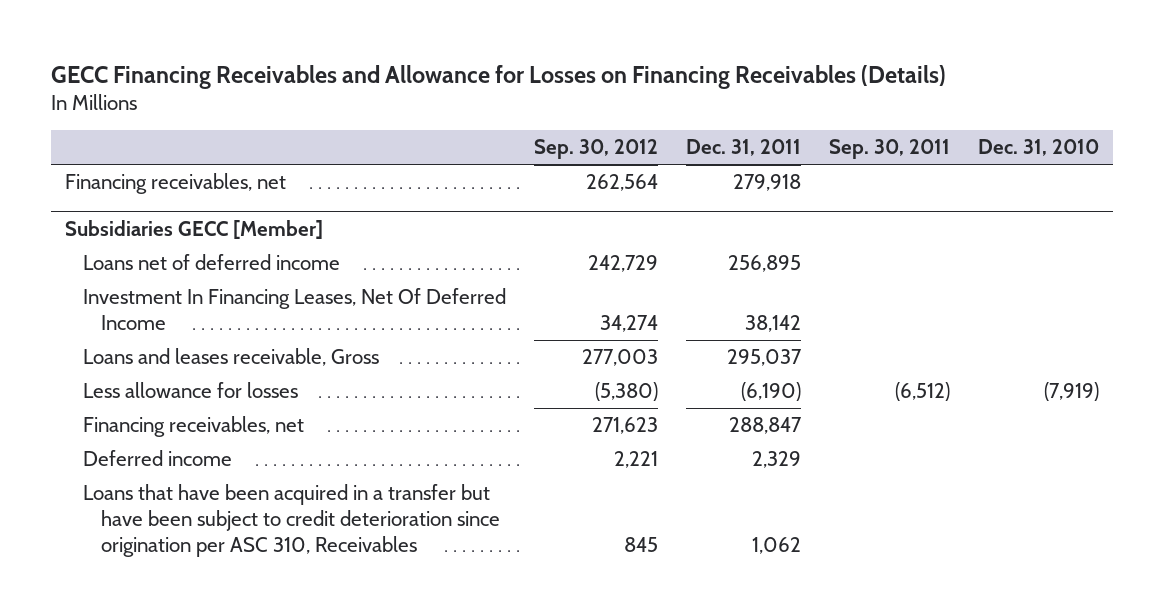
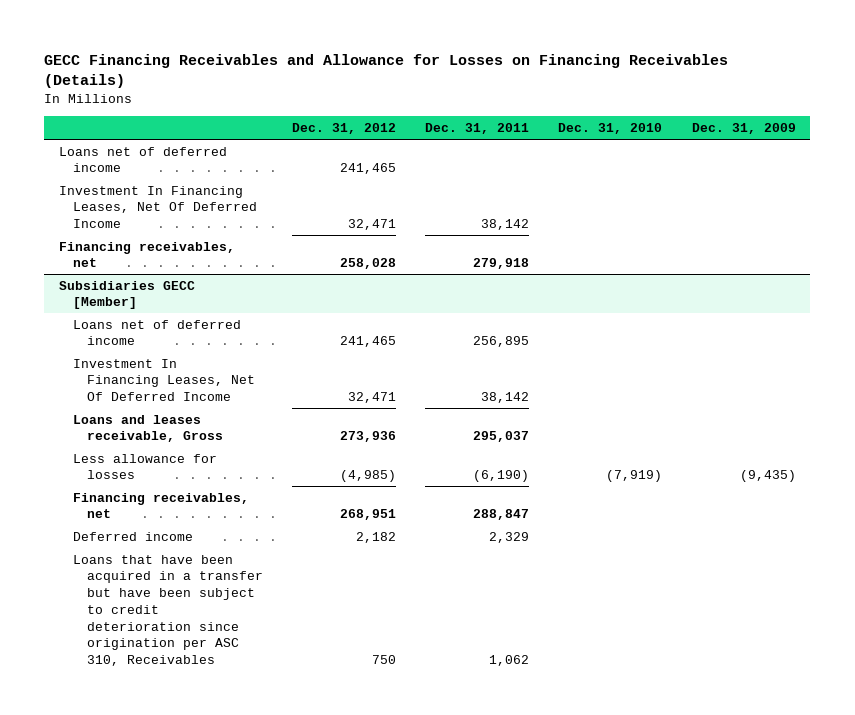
- | Sep. 30, 2012 | Dec. 31, 2011 | Sep. 30, 2011 | Dec. 31, 2010
+ | Dec. 31, 2012 | Dec. 31, 2011 | Dec. 31, 2010 | Dec. 31, 2009
+ Loans net of deferred income | 241,465 | | |
+ Investment In Financing Leases, Net Of Deferred Income | 32,471 | 38,142 | |

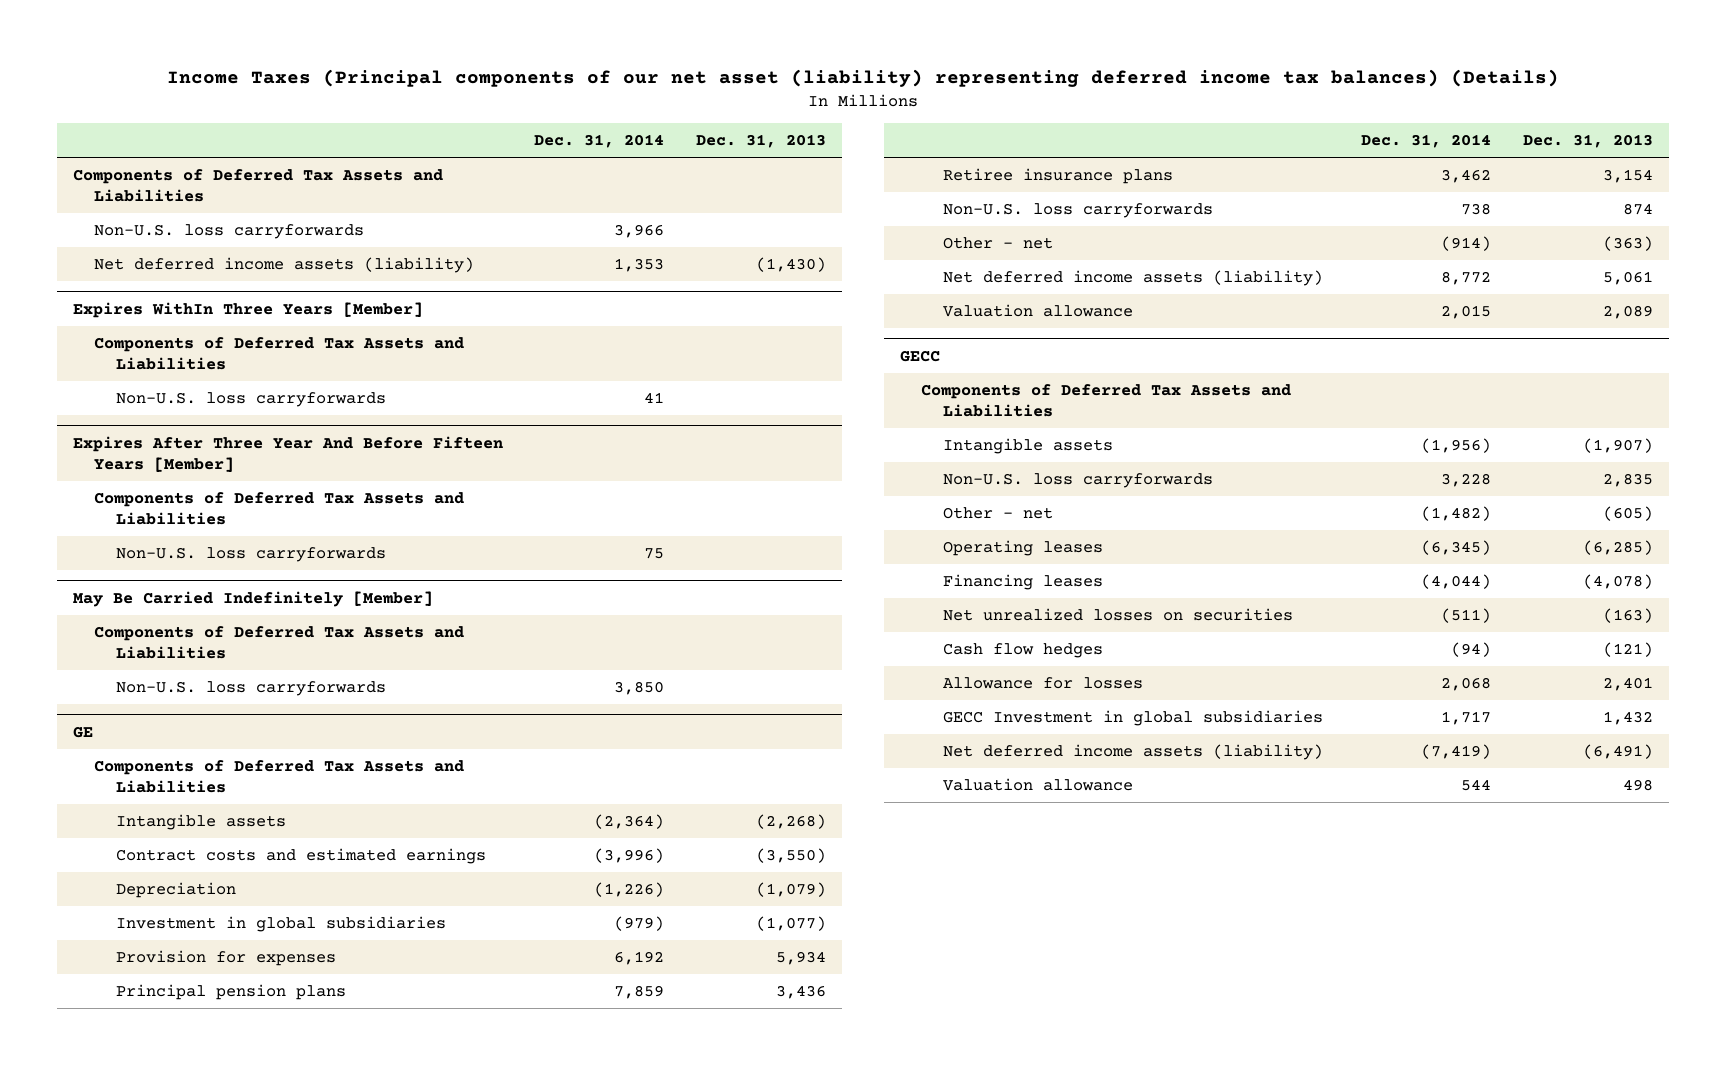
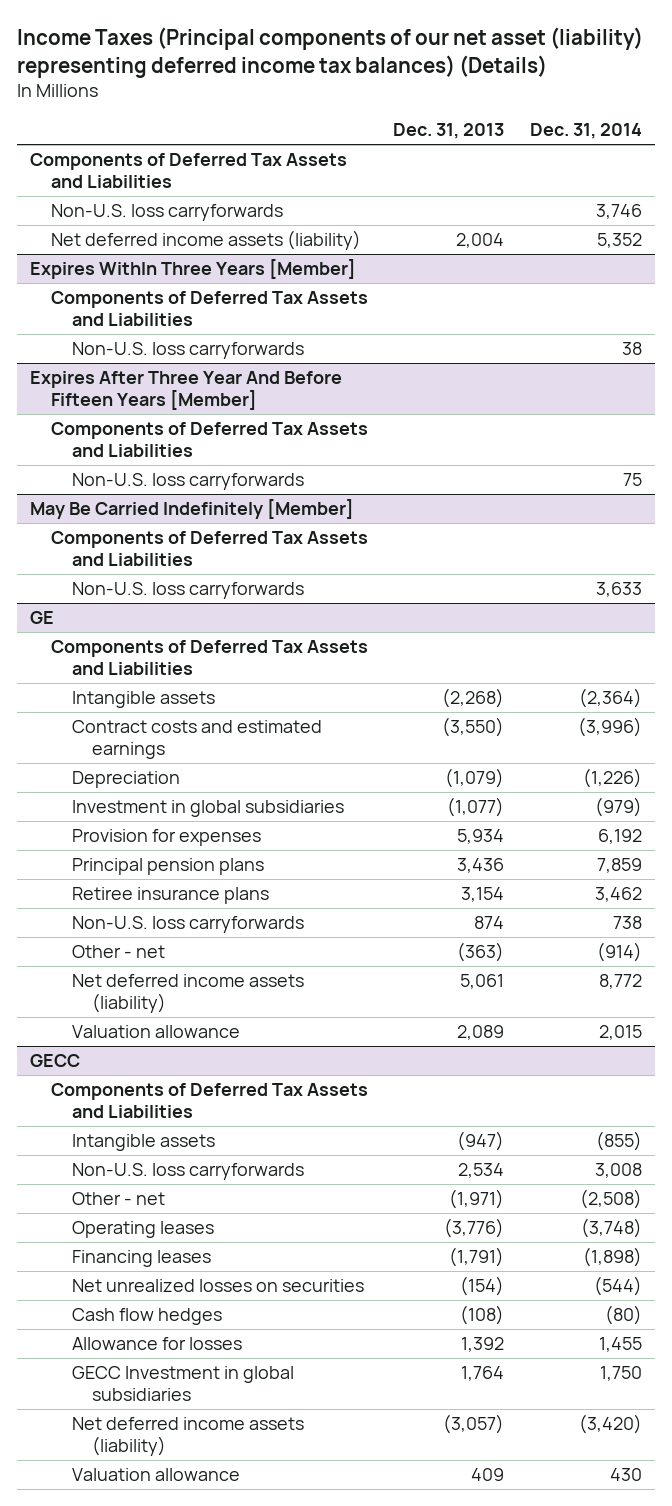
- | Dec. 31, 2014 | Dec. 31, 2013
+ | Dec. 31, 2013 | Dec. 31, 2014
- Non-U.S. loss carryforwards | 3,966 |
- Net deferred income assets (liability) | 1,353 | (1,430)
+ Non-U.S. loss carryforwards | | 3,746
+ Net deferred income assets (liability) | 2,004 | 5,352
@ Expires WithIn Three Years [Member]
- Non-U.S. loss carryforwards | 41 |
+ Non-U.S. loss carryforwards | | 38
@ May Be Carried Indefinitely [Member]
- Non-U.S. loss carryforwards | 3,850 |
+ Non-U.S. loss carryforwards | | 3,633
@ GECC
- Intangible assets | (1,956) | (1,907)
- Non-U.S. loss carryforwards | 3,228 | 2,835
- Other - net | (1,482) | (605)
- Operating leases | (6,345) | (6,285)
- Financing leases | (4,044) | (4,078)
- Net unrealized losses on securities | (511) | (163)
- Cash flow hedges | (94) | (121)
- Allowance for losses | 2,068 | 2,401
- GECC Investment in global subsidiaries | 1,717 | 1,432
- Net deferred income assets (liability) | (7,419) | (6,491)
- Valuation allowance | 544 | 498
+ Intangible assets | (947) | (855)
+ Non-U.S. loss carryforwards | 2,534 | 3,008
+ Other - net | (1,971) | (2,508)
+ Operating leases | (3,776) | (3,748)
+ Financing leases | (1,791) | (1,898)
+ Net unrealized losses on securities | (154) | (544)
+ Cash flow hedges | (108) | (80)
+ Allowance for losses | 1,392 | 1,455
+ GECC Investment in global subsidiaries | 1,764 | 1,750
+ Net deferred income assets (liability) | (3,057) | (3,420)
+ Valuation allowance | 409 | 430

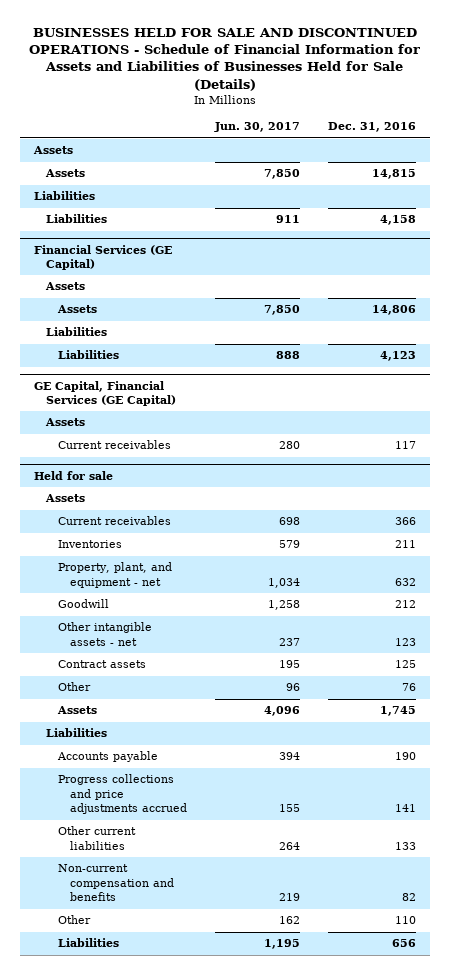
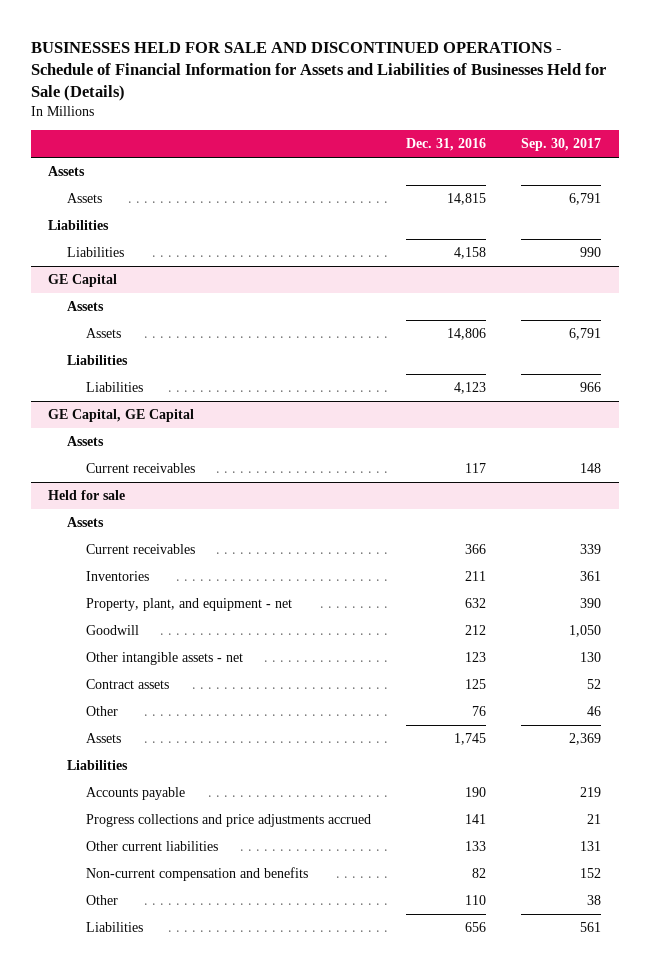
- | Jun. 30, 2017 | Dec. 31, 2016
+ | Dec. 31, 2016 | Sep. 30, 2017
- Financial Services (GE Capital)
+ GE Capital
- GE Capital, Financial Services (GE Capital)
+ GE Capital, GE Capital

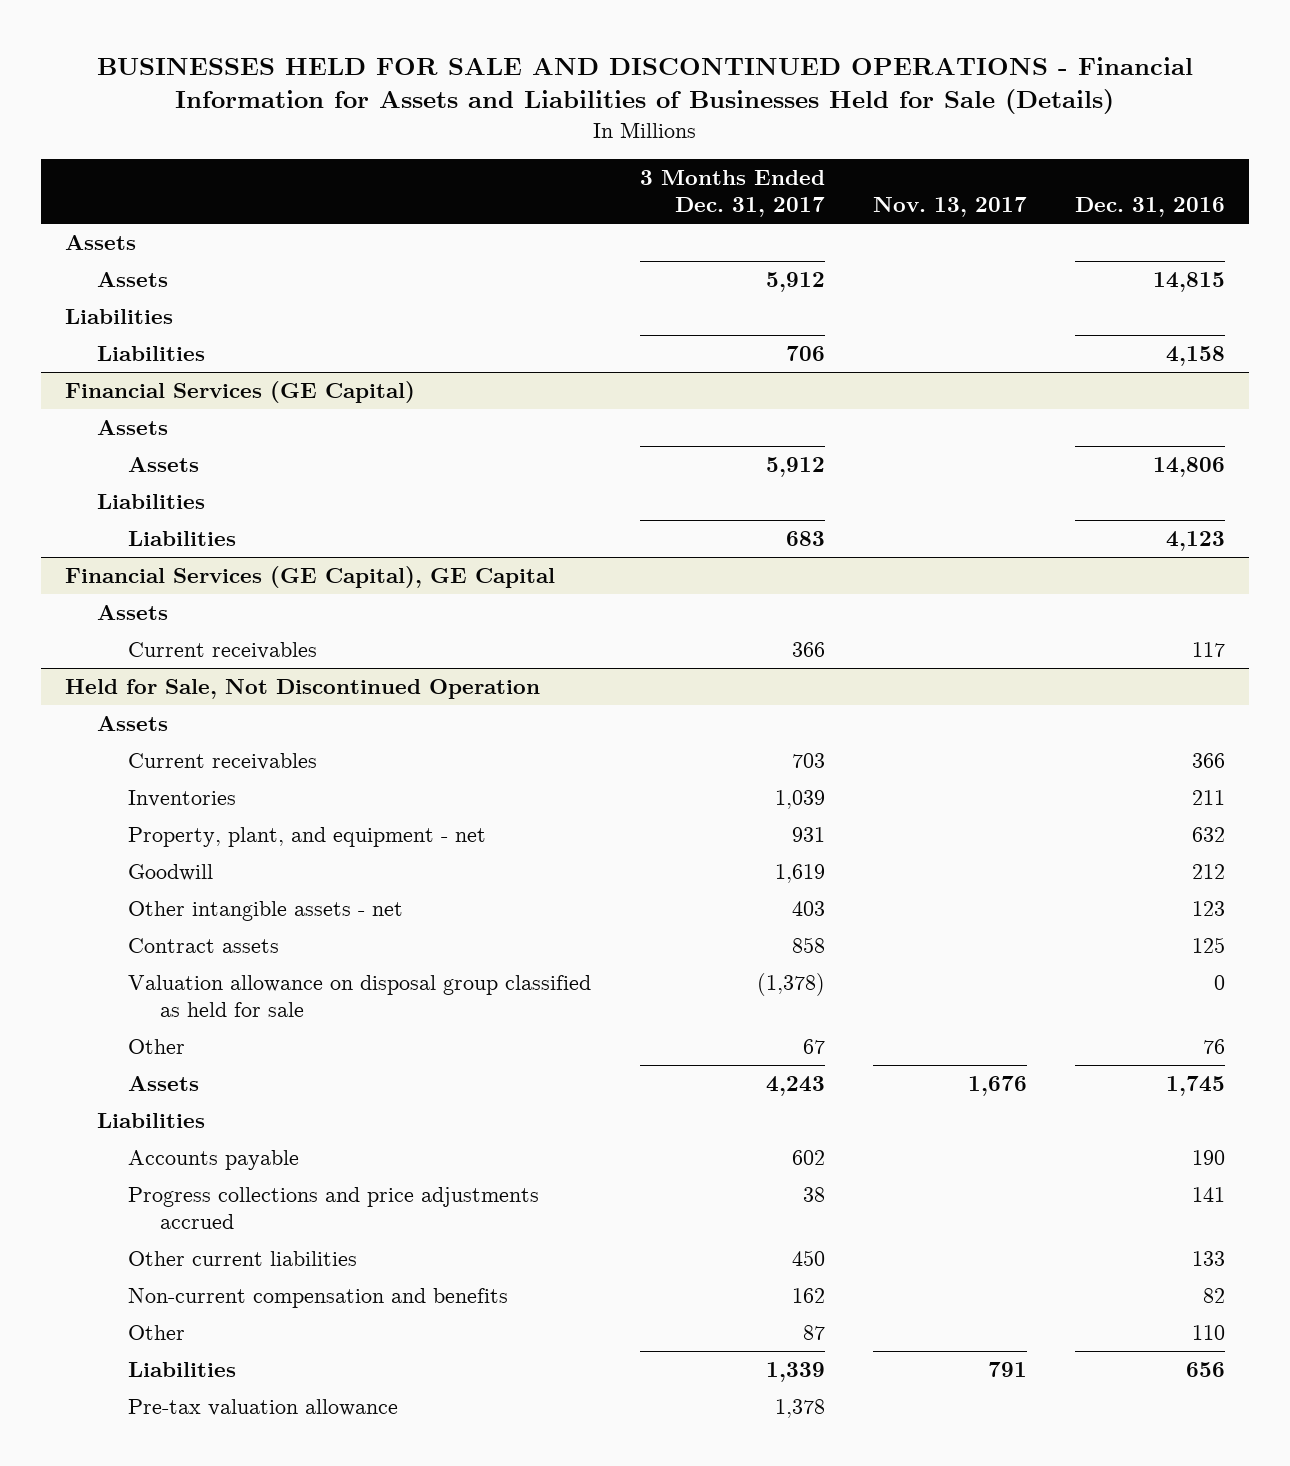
- BUSINESSES HELD FOR SALE AND DISCONTINUED OPERATIONS - Schedule of Financial Information for Assets and Liabilities of Businesses Held for Sale (Details)
+ BUSINESSES HELD FOR SALE AND DISCONTINUED OPERATIONS - Financial Information for Assets and Liabilities of Businesses Held for Sale (Details)
- | Dec. 31, 2016 | Sep. 30, 2017
+ | 3 Months Ended Dec. 31, 2017 | Nov. 13, 2017 | Dec. 31, 2016
- GE Capital
+ Financial Services (GE Capital)
- GE Capital, GE Capital
+ Financial Services (GE Capital), GE Capital
- Held for sale
+ Held for Sale, Not Discontinued Operation
+ Valuation allowance on disposal group classified as held for sale | (1,378) | | 0
+ Pre-tax valuation allowance | 1,378 | |

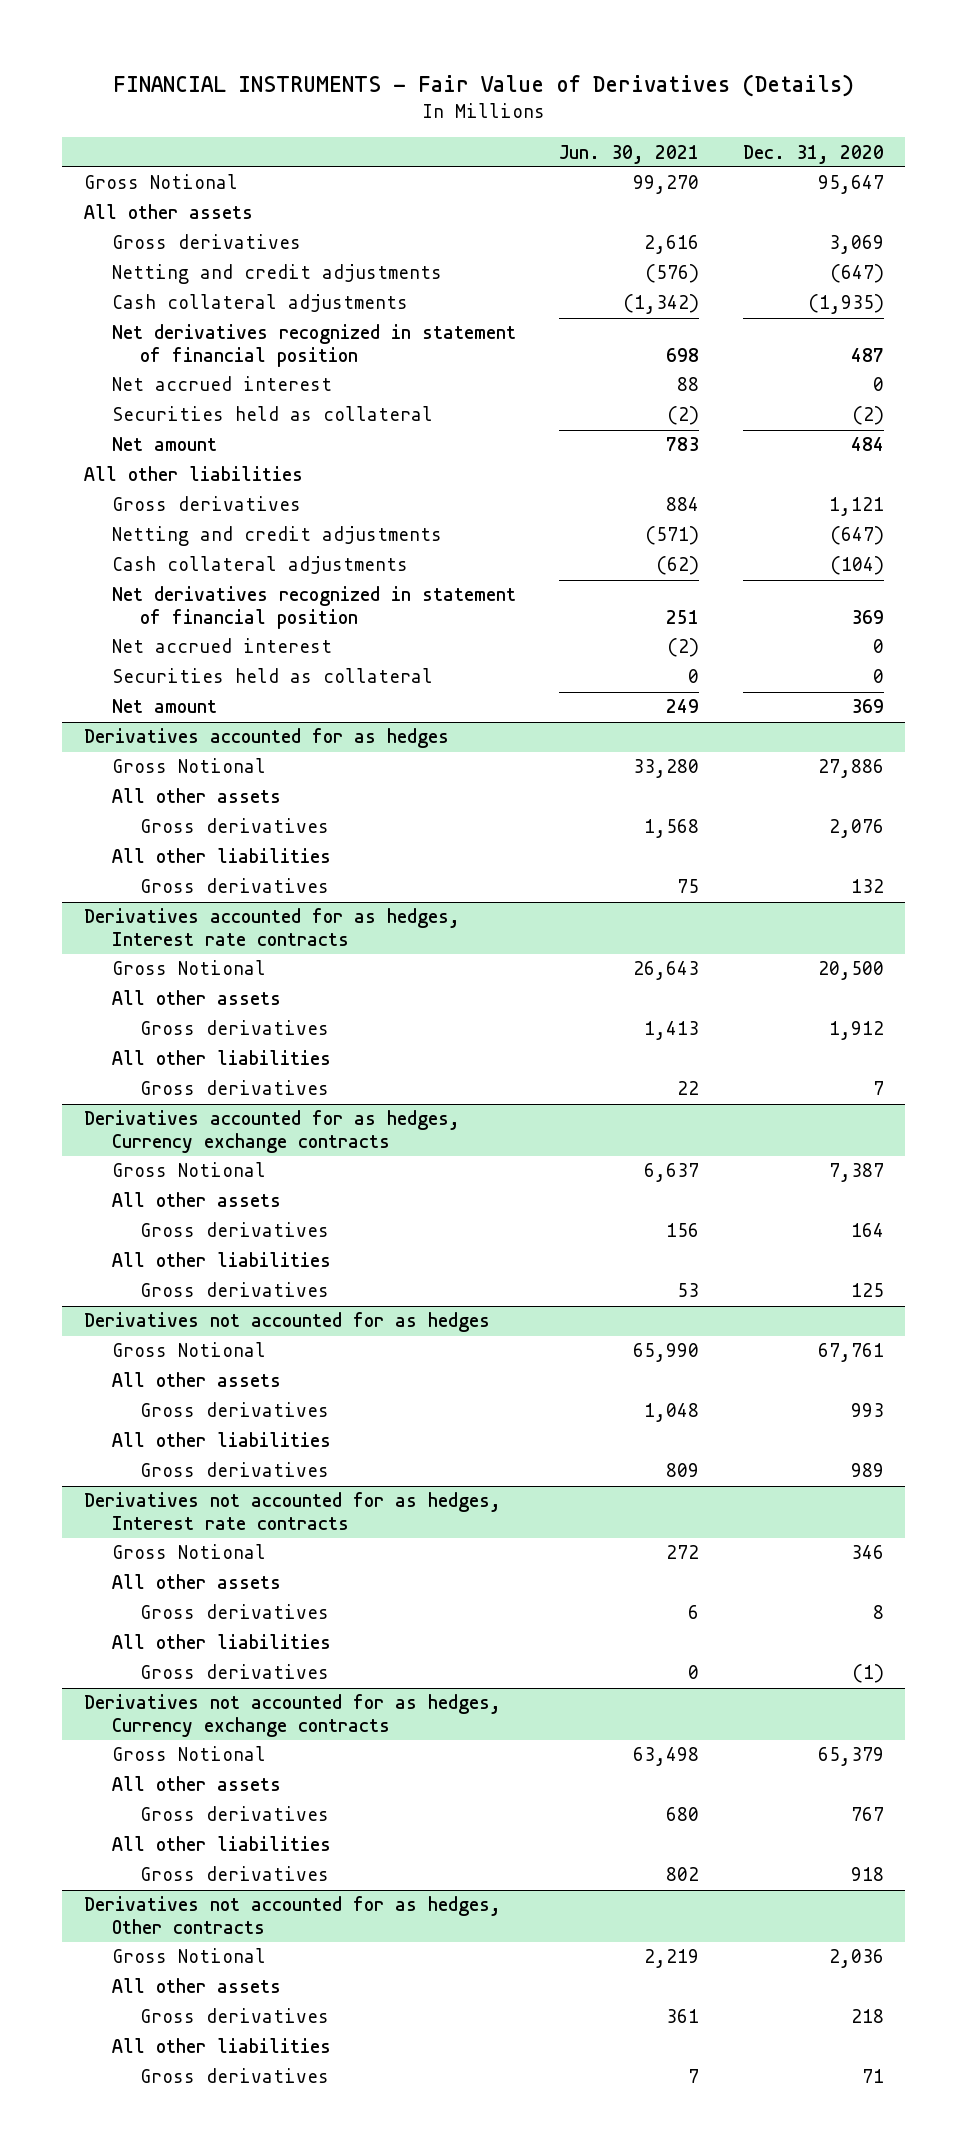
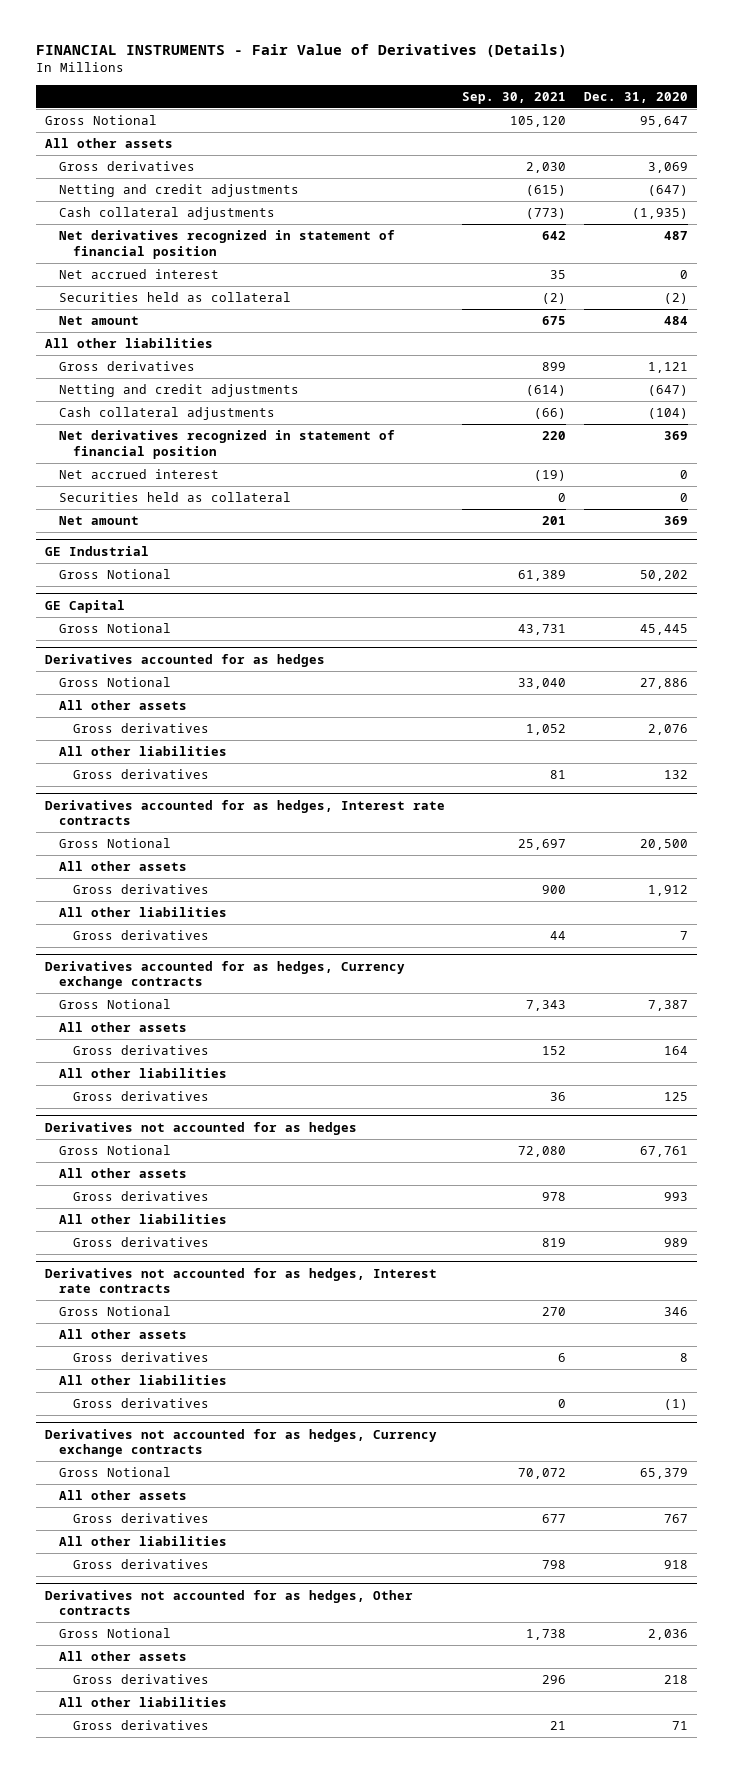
- | Jun. 30, 2021 | Dec. 31, 2020
+ | Sep. 30, 2021 | Dec. 31, 2020
+ GE Industrial
+ Gross Notional | 61,389 | 50,202
+ GE Capital
+ Gross Notional | 43,731 | 45,445

